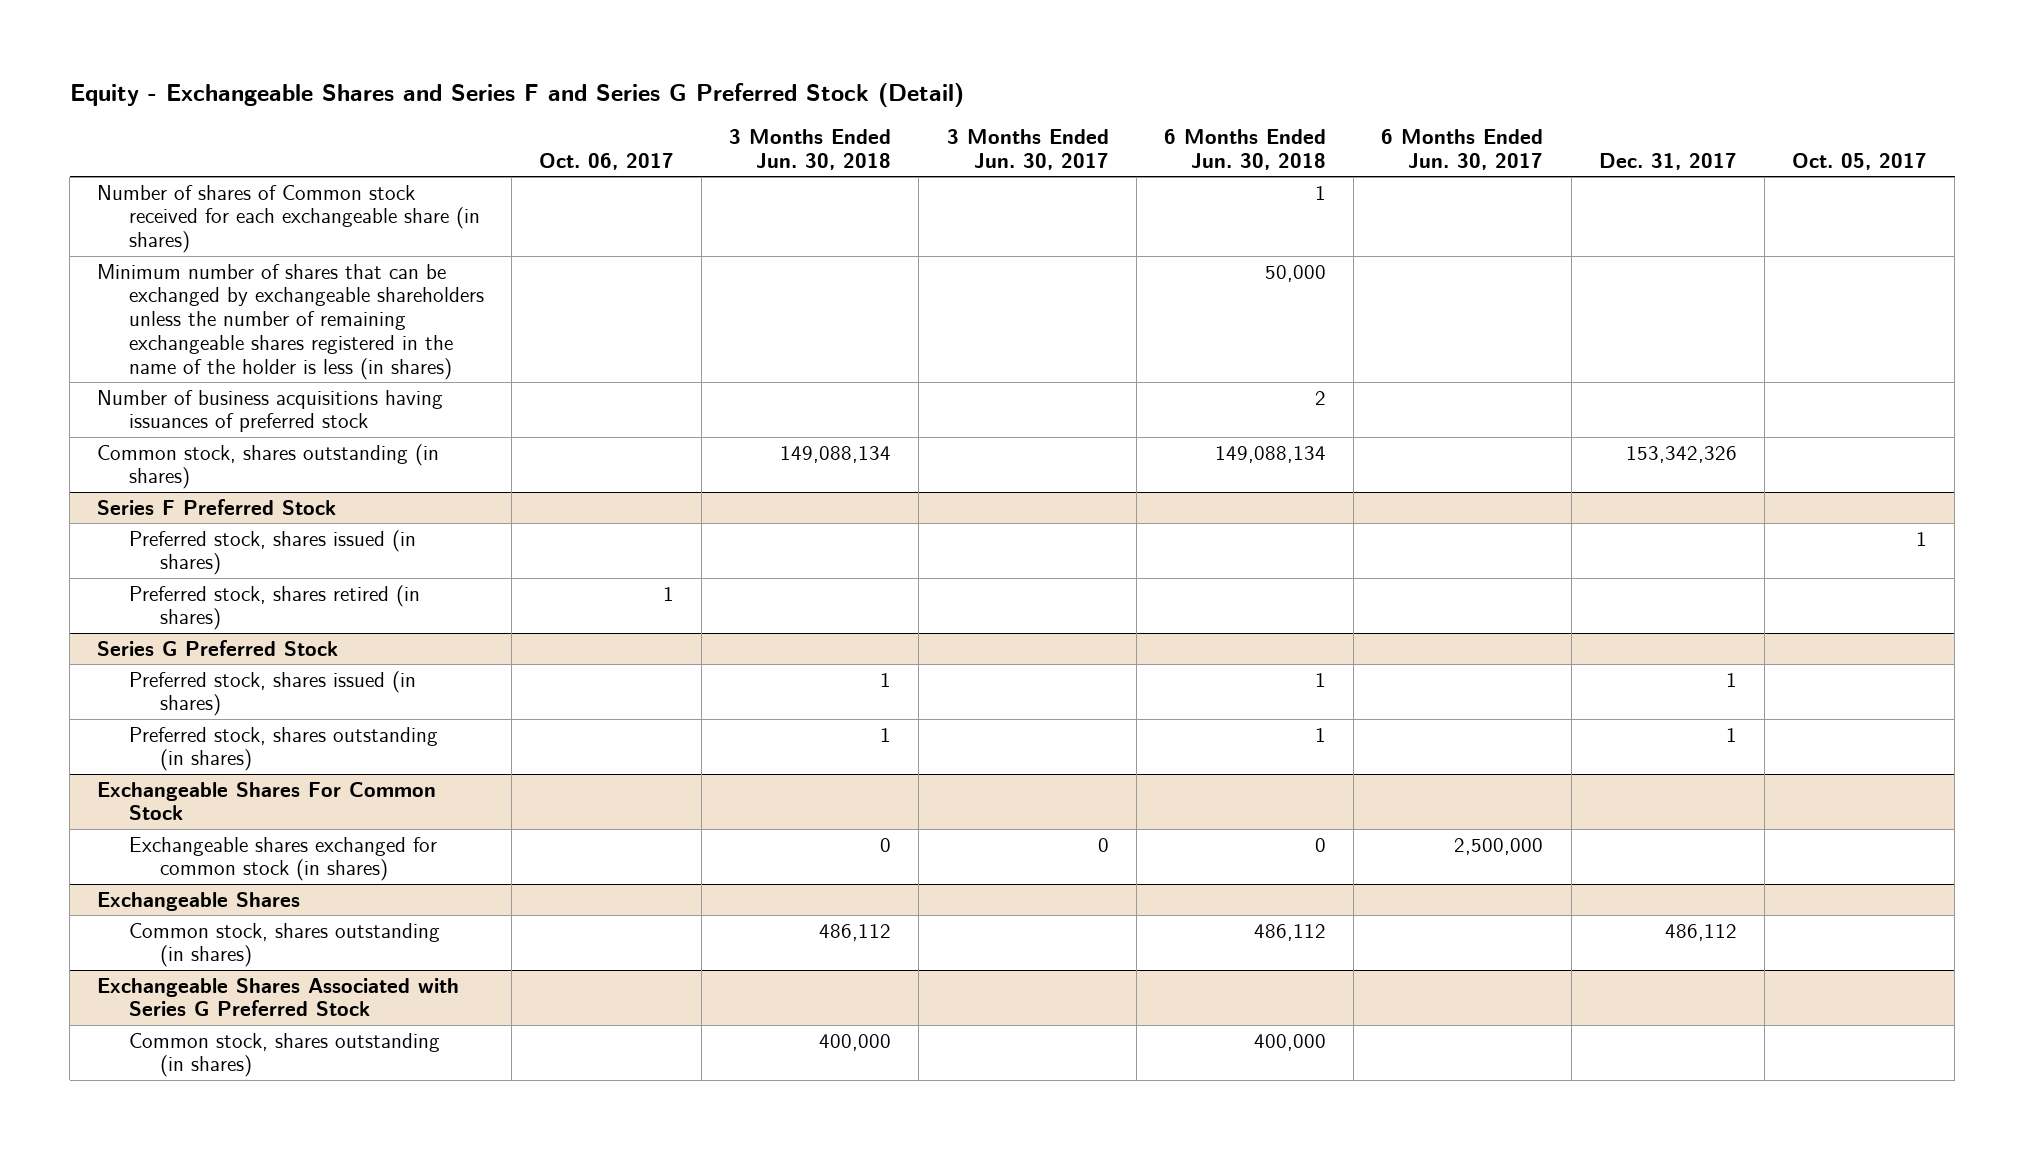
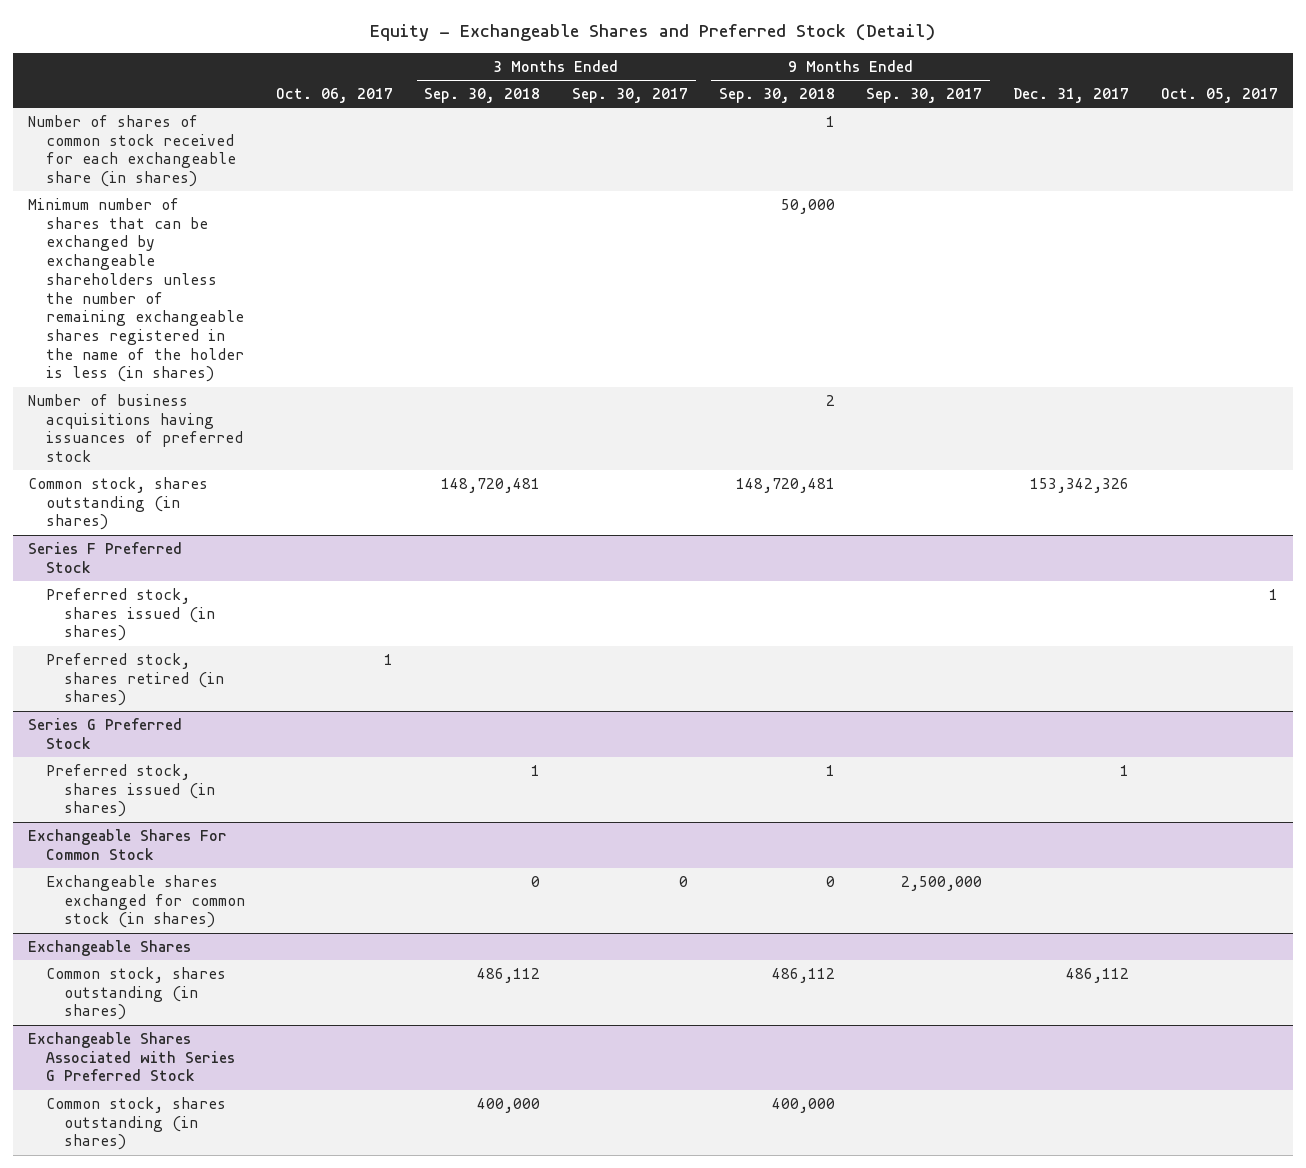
- Equity - Exchangeable Shares and Series F and Series G Preferred Stock (Detail)
+ Equity - Exchangeable Shares and Preferred Stock (Detail)
- | Oct. 06, 2017 | 3 Months Ended Jun. 30, 2018 | 3 Months Ended Jun. 30, 2017 | 6 Months Ended Jun. 30, 2018 | 6 Months Ended Jun. 30, 2017 | Dec. 31, 2017 | Oct. 05, 2017
+ | Oct. 06, 2017 | 3 Months Ended Sep. 30, 2018 | 3 Months Ended Sep. 30, 2017 | 9 Months Ended Sep. 30, 2018 | 9 Months Ended Sep. 30, 2017 | Dec. 31, 2017 | Oct. 05, 2017
- Number of shares of Common stock received for each exchangeable share (in shares) | | | | 1 | | |
+ Number of shares of common stock received for each exchangeable share (in shares) | | | | 1 | | |
@ Series G Preferred Stock
- Preferred stock, shares outstanding (in shares) | | 1 | | 1 | | 1 |

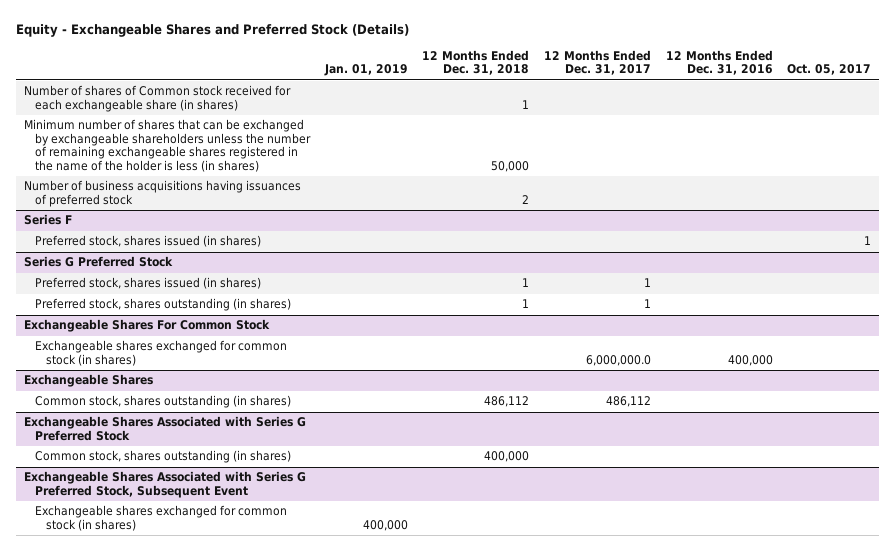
- Equity - Exchangeable Shares and Preferred Stock (Detail)
+ Equity - Exchangeable Shares and Preferred Stock (Details)
- | Oct. 06, 2017 | 3 Months Ended Sep. 30, 2018 | 3 Months Ended Sep. 30, 2017 | 9 Months Ended Sep. 30, 2018 | 9 Months Ended Sep. 30, 2017 | Dec. 31, 2017 | Oct. 05, 2017
+ | Jan. 01, 2019 | 12 Months Ended Dec. 31, 2018 | 12 Months Ended Dec. 31, 2017 | 12 Months Ended Dec. 31, 2016 | Oct. 05, 2017
- Number of shares of common stock received for each exchangeable share (in shares) | | | | 1 | | |
+ Number of shares of Common stock received for each exchangeable share (in shares) | | 1 | | |
- Common stock, shares outstanding (in shares) | | 148,720,481 | | 148,720,481 | | 153,342,326 |
- Series F Preferred Stock
+ Series F
- Preferred stock, shares retired (in shares) | 1 | | | | | |
@ Series G Preferred Stock
+ Preferred stock, shares outstanding (in shares) | | 1 | 1 | |
+ Exchangeable Shares Associated with Series G Preferred Stock, Subsequent Event
+ Exchangeable shares exchanged for common stock (in shares) | 400,000 | | | |

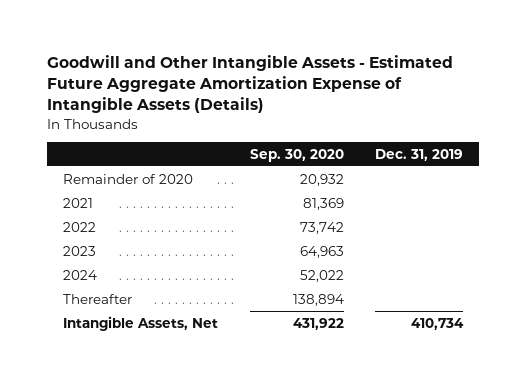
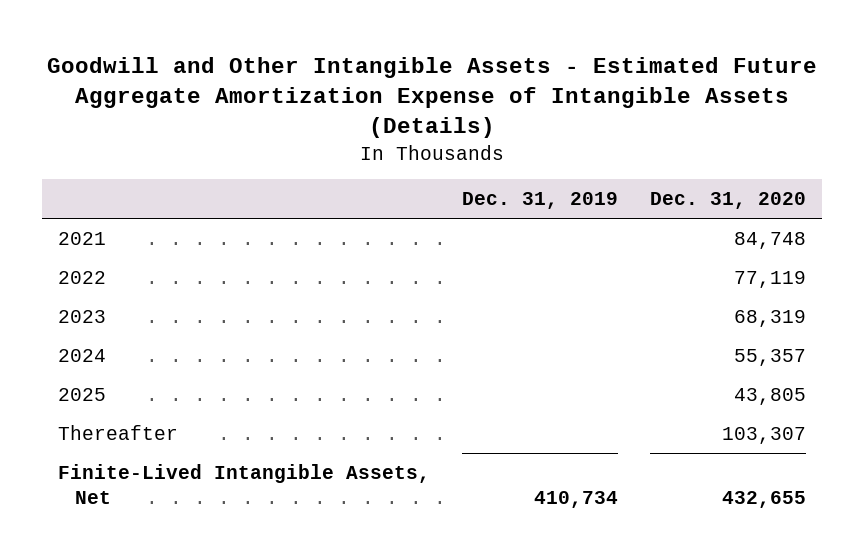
- | Sep. 30, 2020 | Dec. 31, 2019
+ | Dec. 31, 2019 | Dec. 31, 2020
- Remainder of 2020 | 20,932 |
+ 2025 | | 43,805
- Intangible Assets, Net | 431,922 | 410,734
+ Finite-Lived Intangible Assets, Net | 410,734 | 432,655

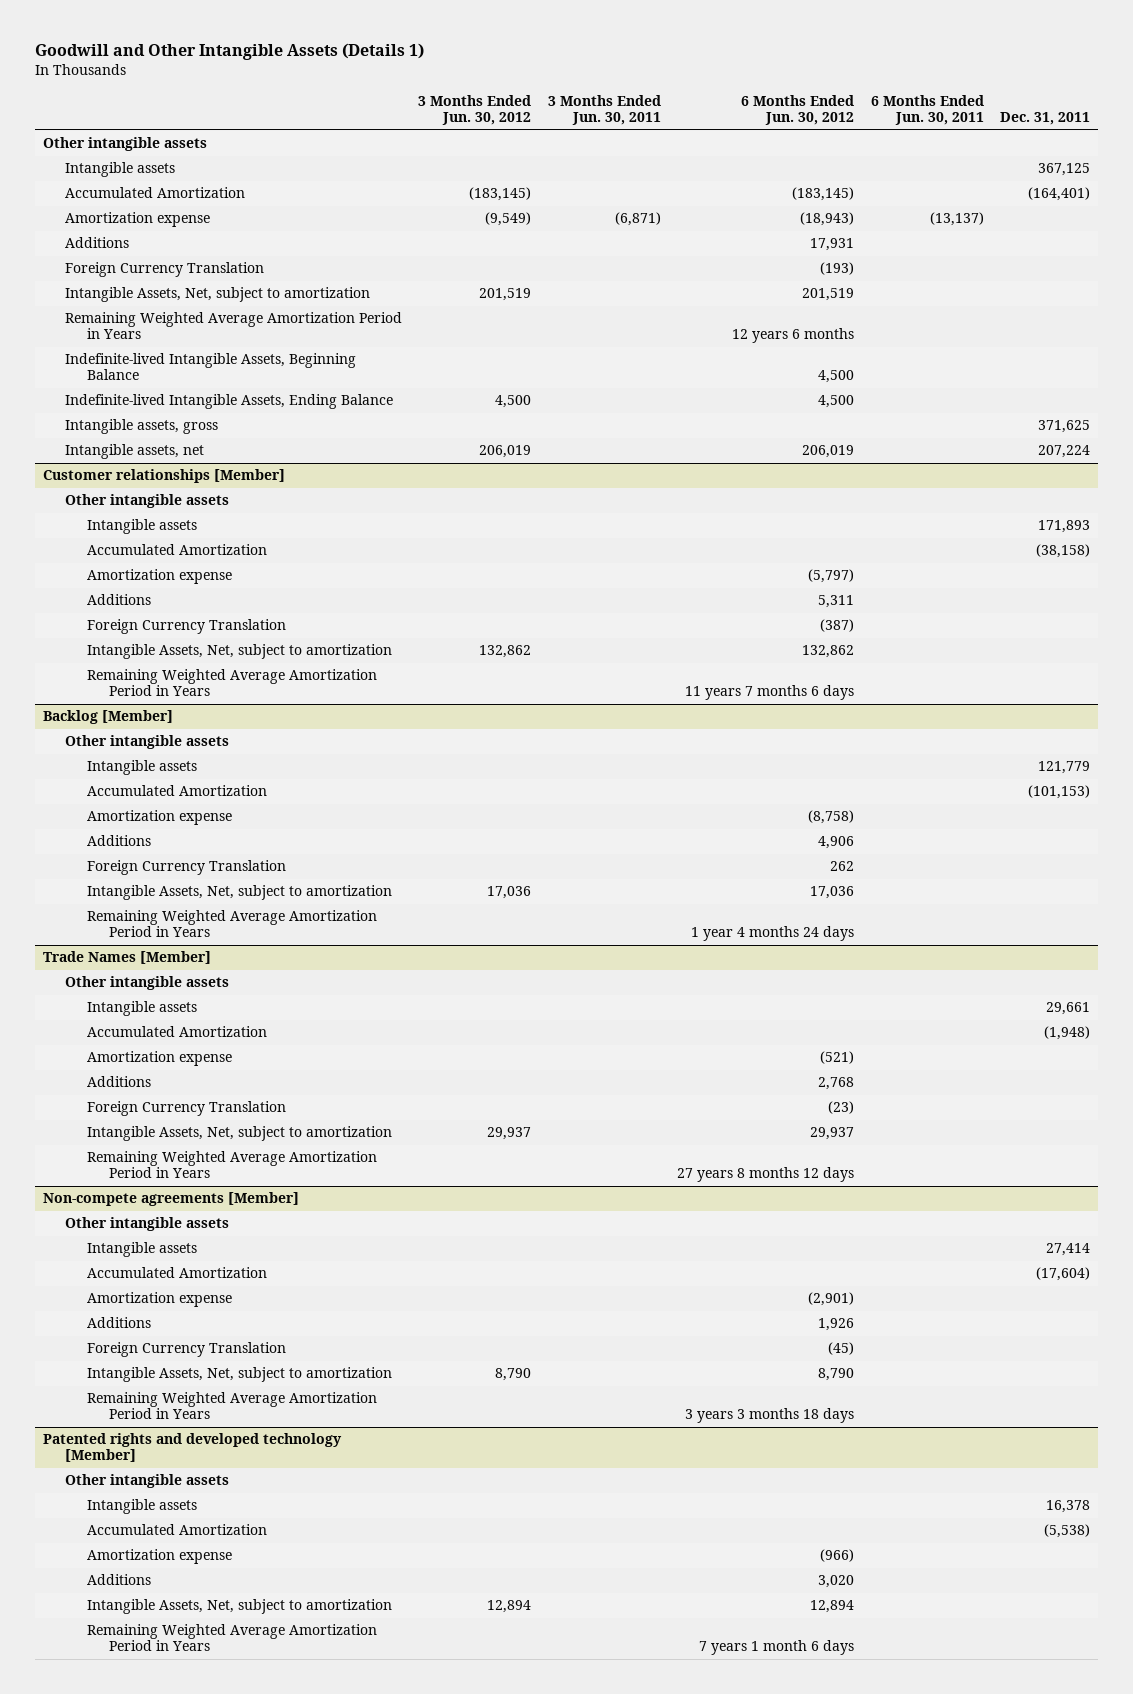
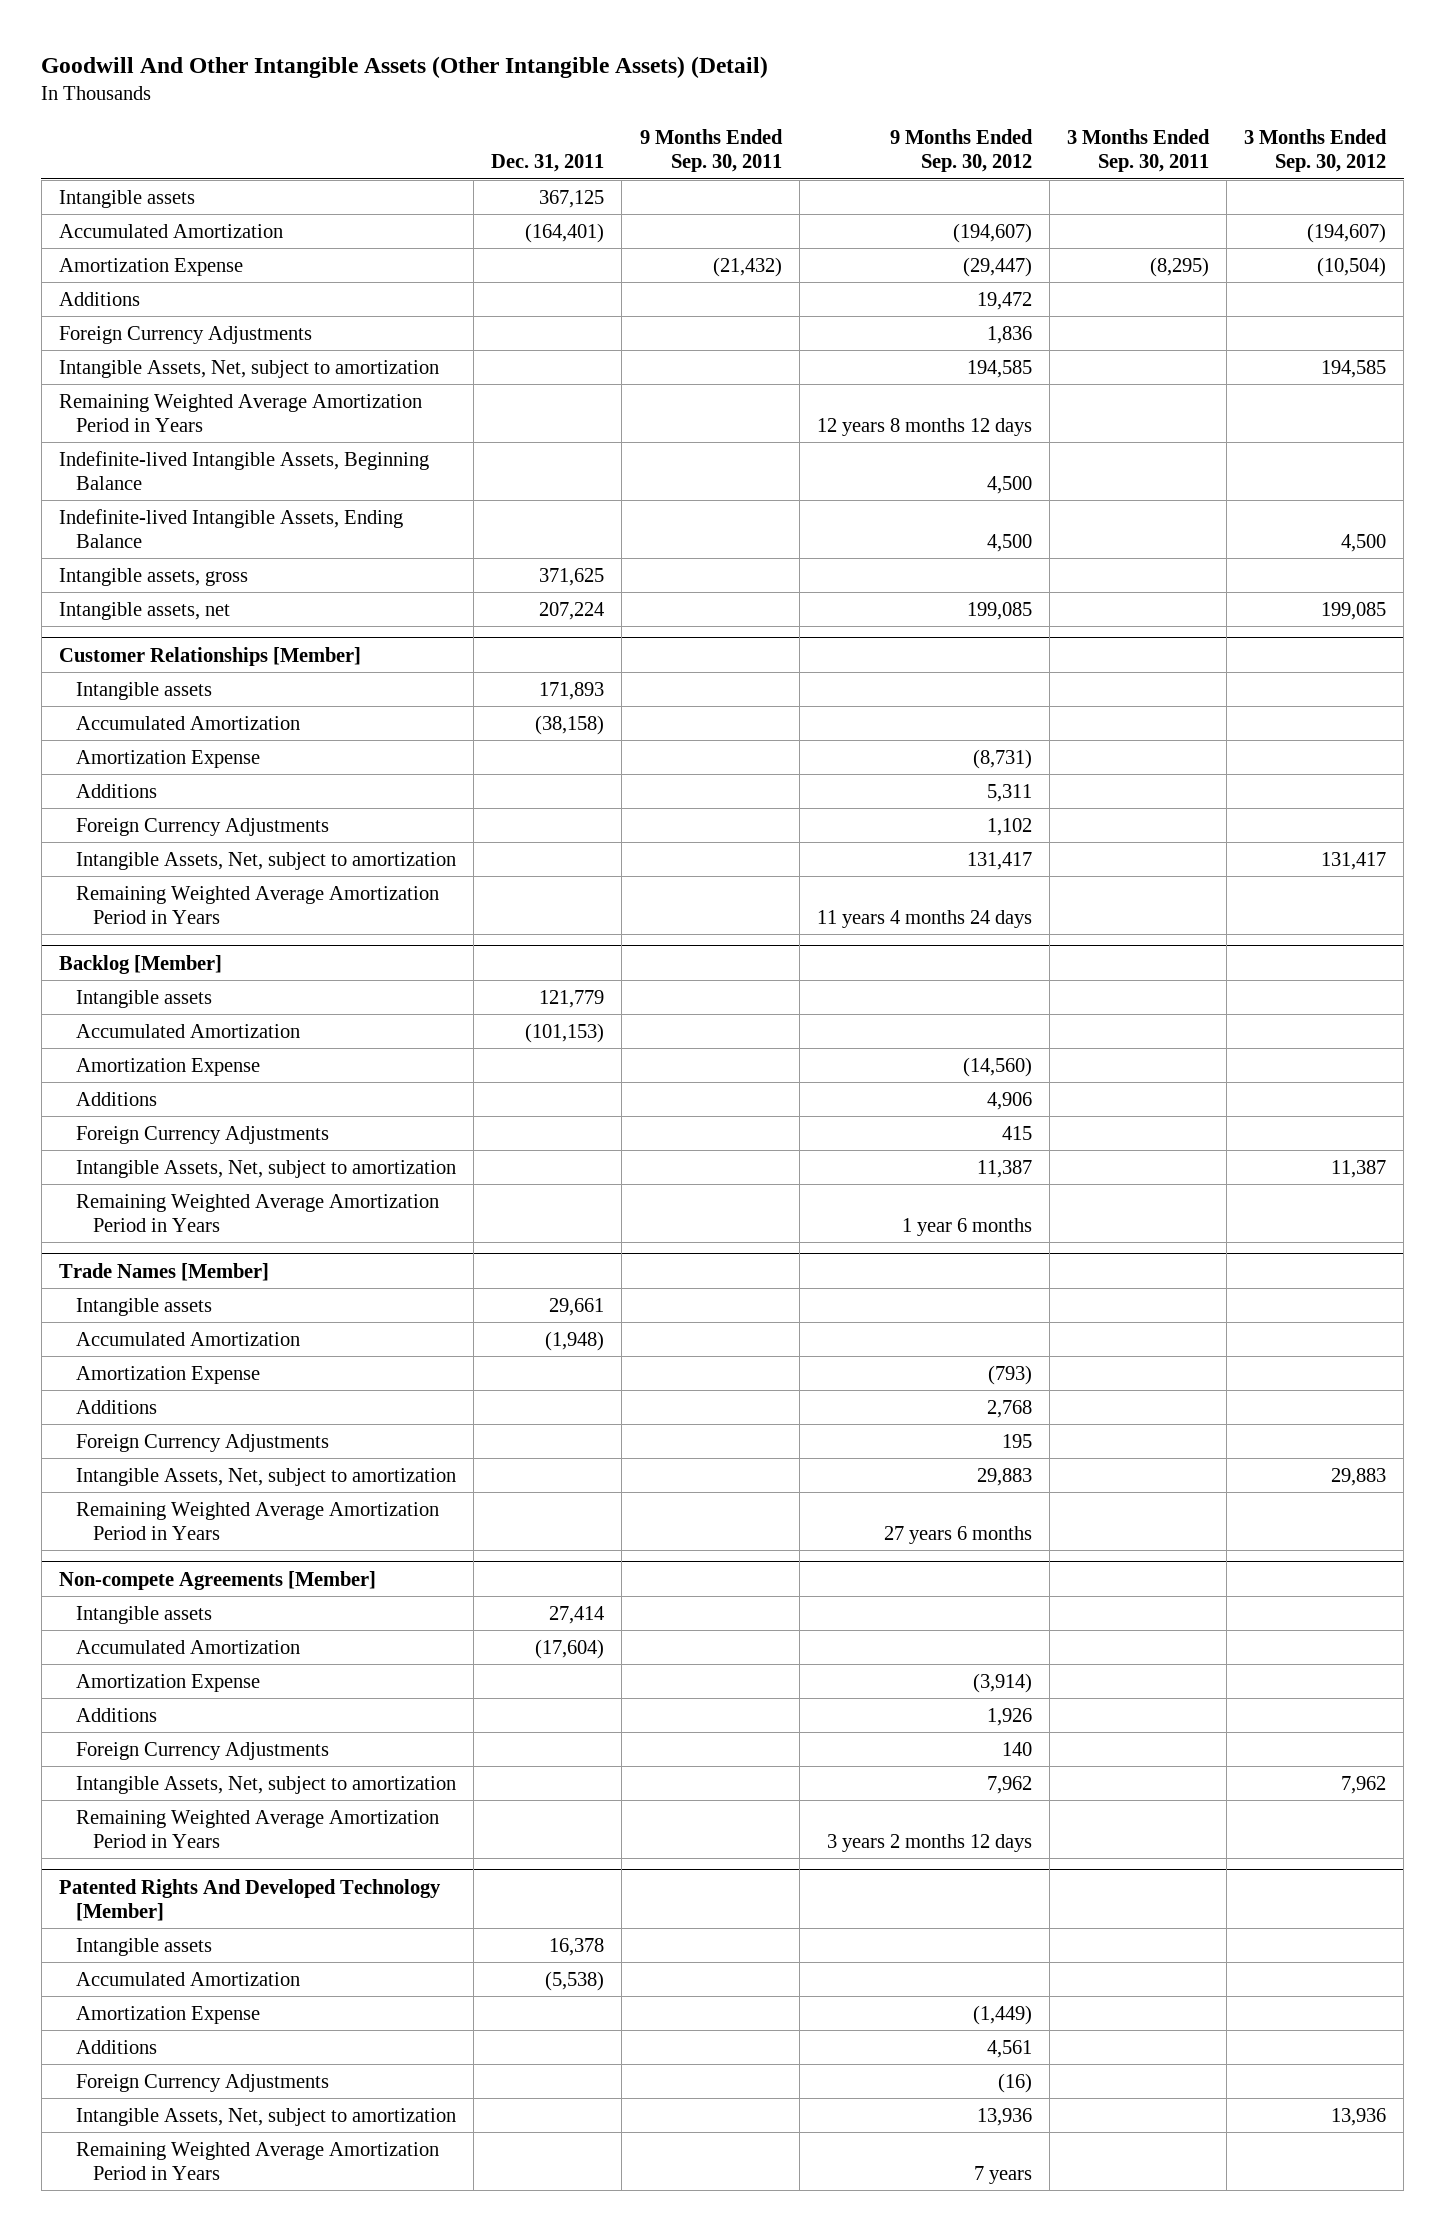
- Goodwill and Other Intangible Assets (Details 1)
+ Goodwill And Other Intangible Assets (Other Intangible Assets) (Detail)
- | 3 Months Ended Jun. 30, 2012 | 3 Months Ended Jun. 30, 2011 | 6 Months Ended Jun. 30, 2012 | 6 Months Ended Jun. 30, 2011 | Dec. 31, 2011
+ | Dec. 31, 2011 | 9 Months Ended Sep. 30, 2011 | 9 Months Ended Sep. 30, 2012 | 3 Months Ended Sep. 30, 2011 | 3 Months Ended Sep. 30, 2012
- Other intangible assets
- Amortization expense | (9,549) | (6,871) | (18,943) | (13,137) |
+ Amortization Expense | | (21,432) | (29,447) | (8,295) | (10,504)
- Foreign Currency Translation | | | (193) | |
+ Foreign Currency Adjustments | | | 1,836 | |
- Customer relationships [Member]
- Other intangible assets
+ Customer Relationships [Member]
- Amortization expense | | | (5,797) | |
+ Amortization Expense | | | (8,731) | |
- Foreign Currency Translation | | | (387) | |
+ Foreign Currency Adjustments | | | 1,102 | |
@ Backlog [Member]
- Other intangible assets
- Amortization expense | | | (8,758) | |
+ Amortization Expense | | | (14,560) | |
- Foreign Currency Translation | | | 262 | |
+ Foreign Currency Adjustments | | | 415 | |
@ Trade Names [Member]
- Other intangible assets
- Amortization expense | | | (521) | |
+ Amortization Expense | | | (793) | |
- Foreign Currency Translation | | | (23) | |
+ Foreign Currency Adjustments | | | 195 | |
- Non-compete agreements [Member]
- Other intangible assets
+ Non-compete Agreements [Member]
- Amortization expense | | | (2,901) | |
+ Amortization Expense | | | (3,914) | |
- Foreign Currency Translation | | | (45) | |
+ Foreign Currency Adjustments | | | 140 | |
- Patented rights and developed technology [Member]
- Other intangible assets
+ Patented Rights And Developed Technology [Member]
- Amortization expense | | | (966) | |
+ Amortization Expense | | | (1,449) | |
+ Foreign Currency Adjustments | | | (16) | |

